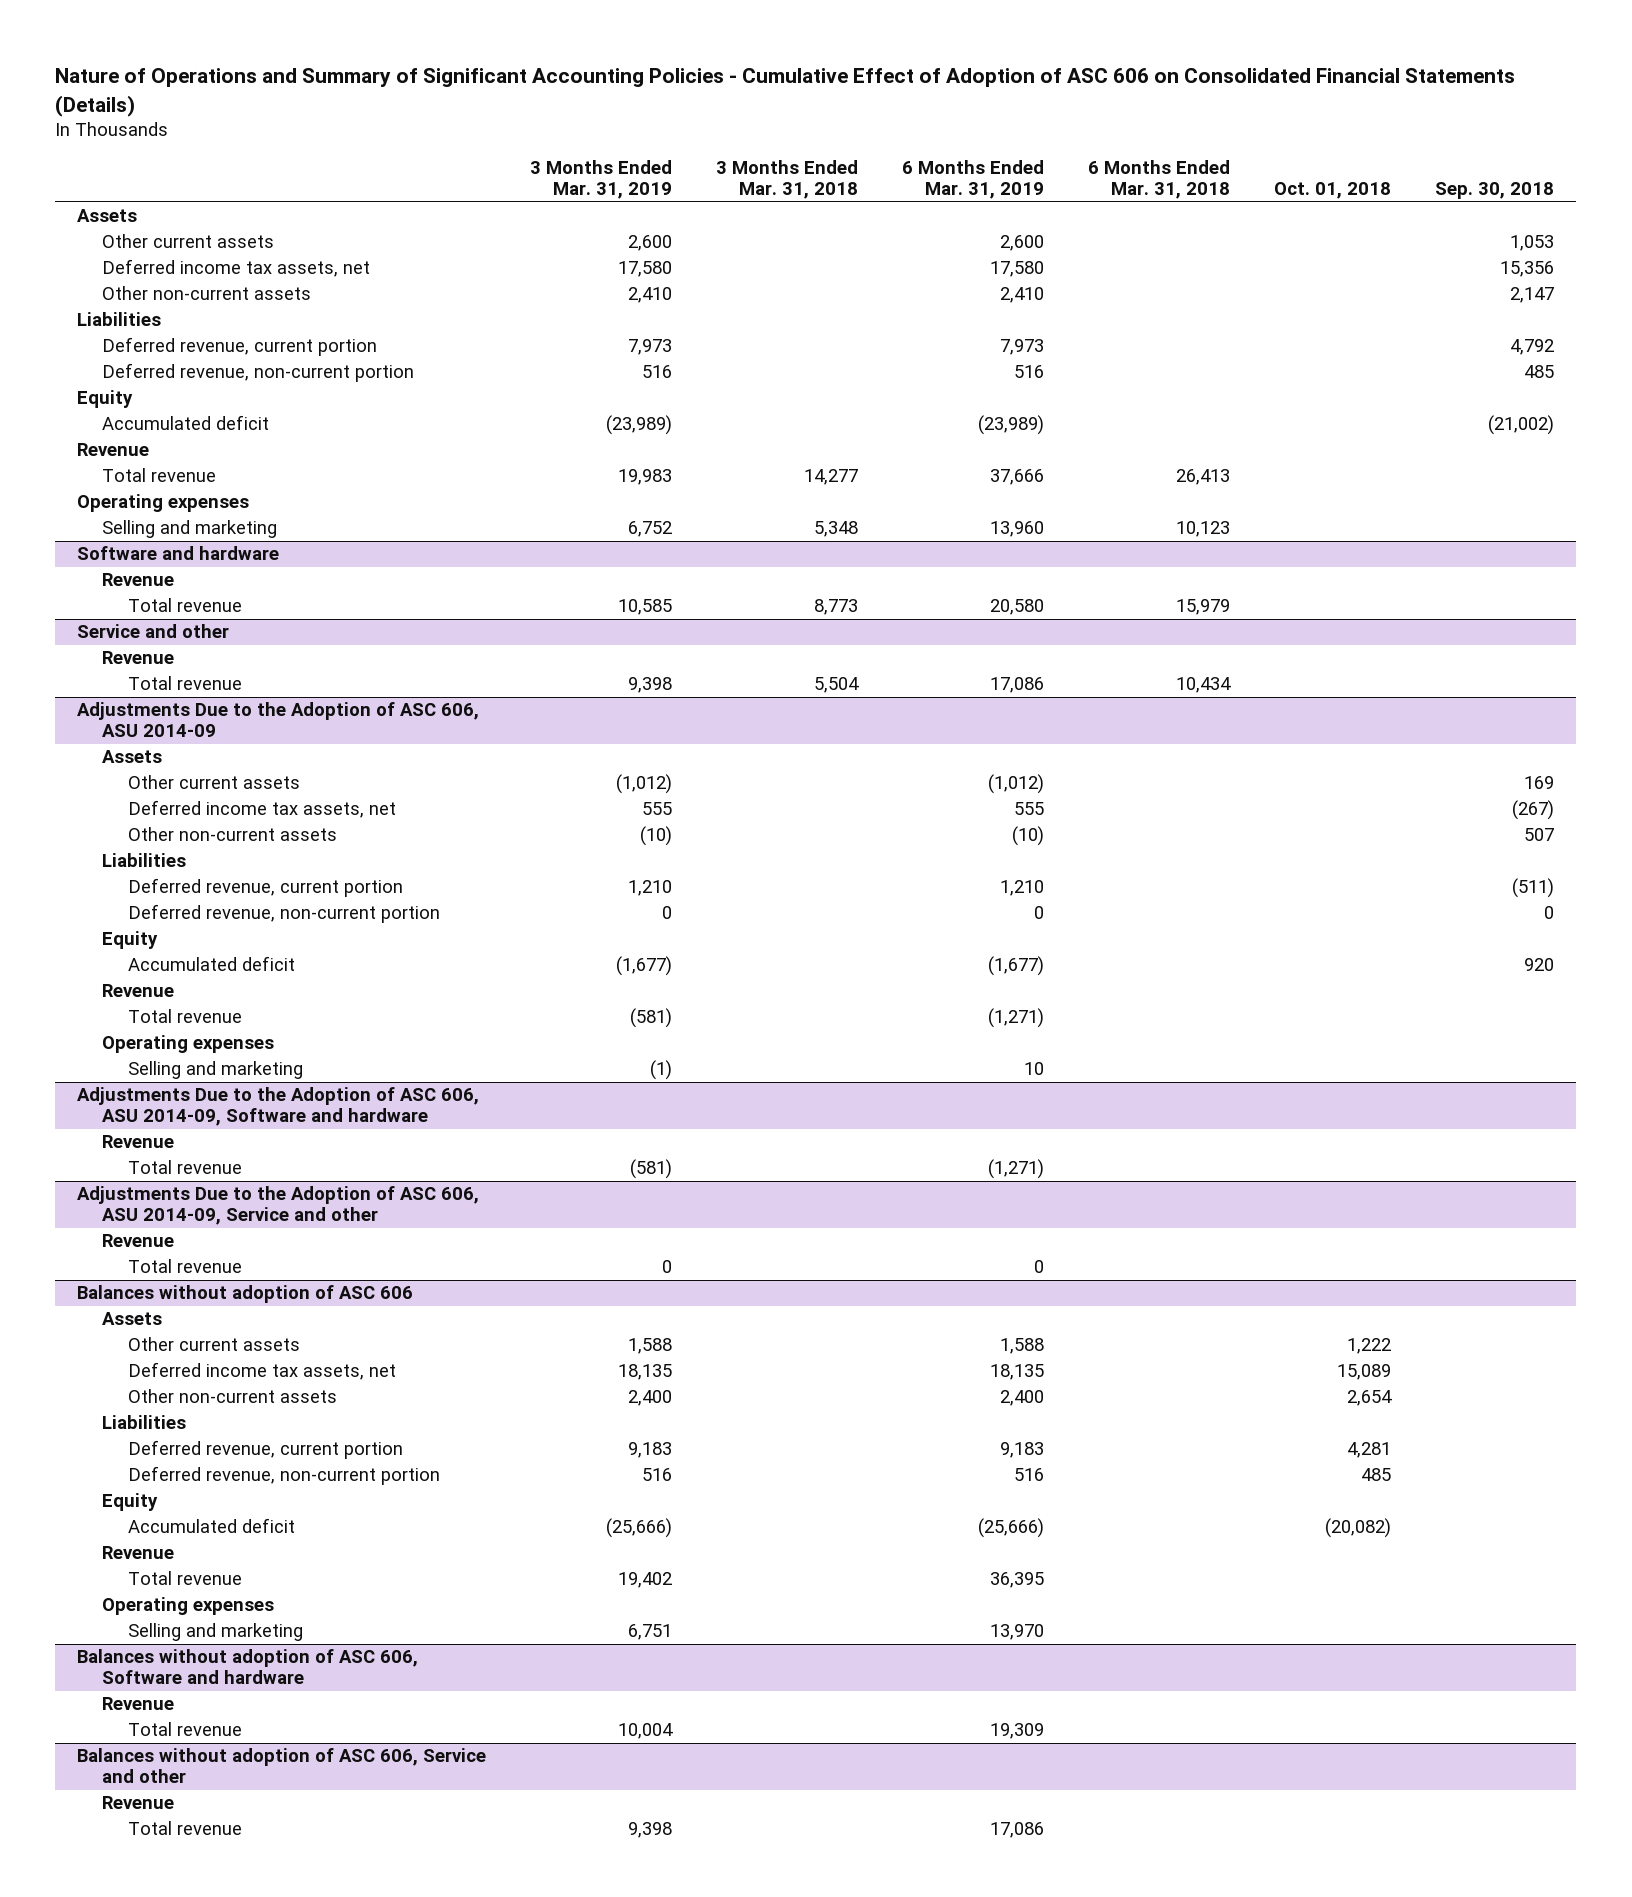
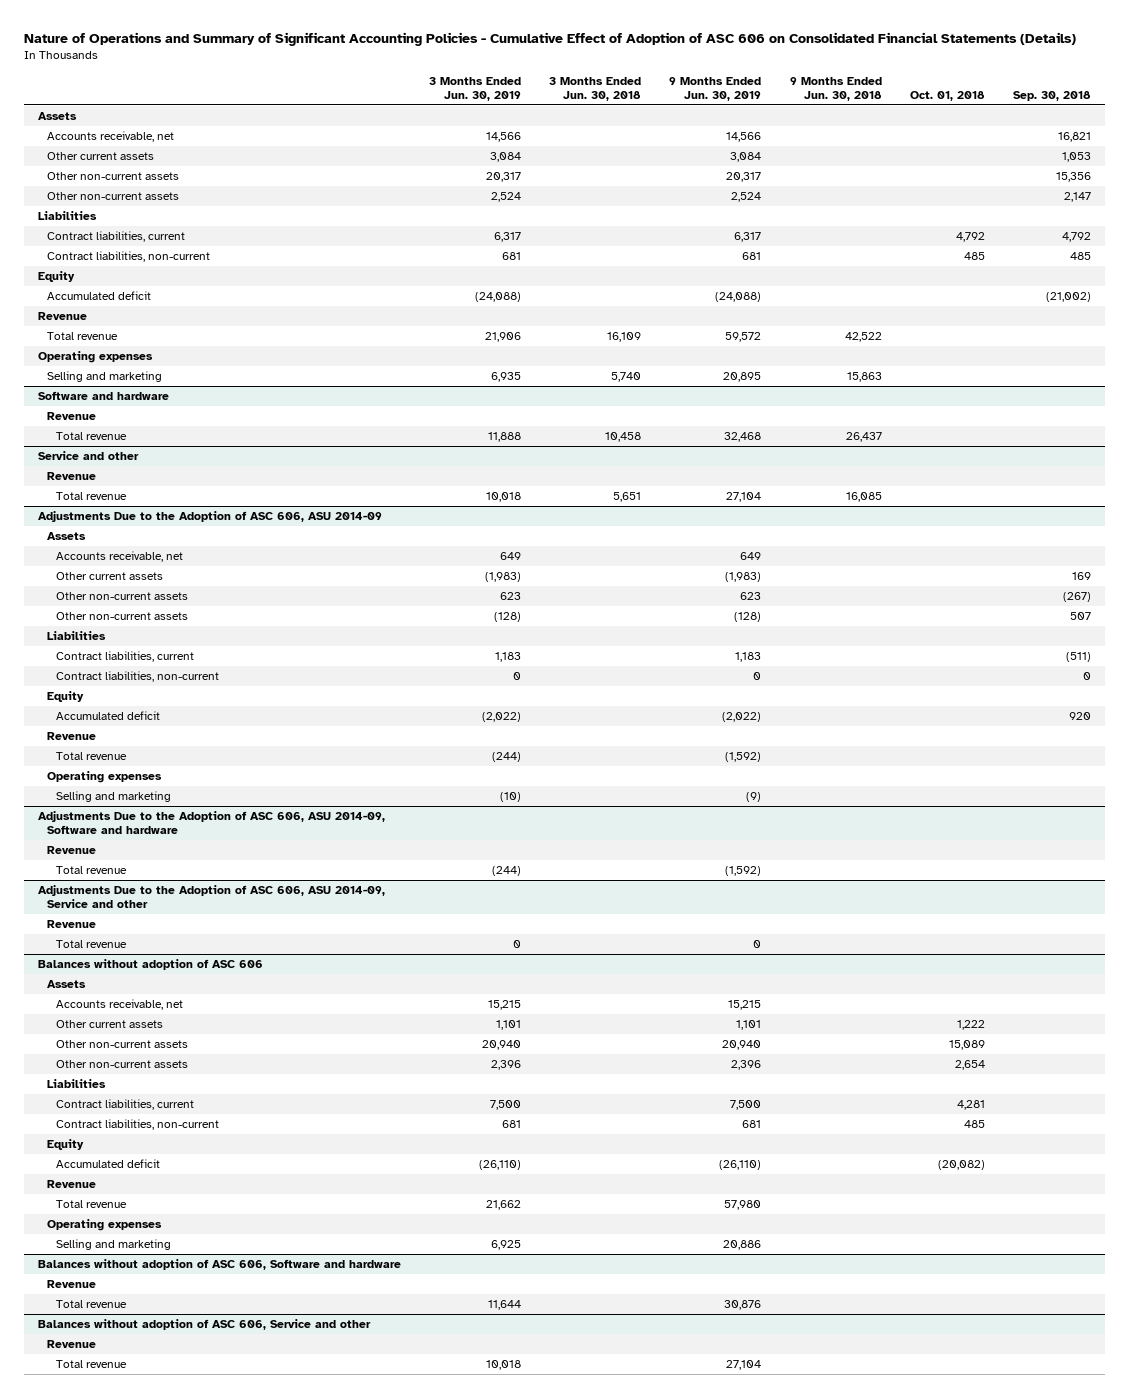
- | 3 Months Ended Mar. 31, 2019 | 3 Months Ended Mar. 31, 2018 | 6 Months Ended Mar. 31, 2019 | 6 Months Ended Mar. 31, 2018 | Oct. 01, 2018 | Sep. 30, 2018
+ | 3 Months Ended Jun. 30, 2019 | 3 Months Ended Jun. 30, 2018 | 9 Months Ended Jun. 30, 2019 | 9 Months Ended Jun. 30, 2018 | Oct. 01, 2018 | Sep. 30, 2018
+ Accounts receivable, net | 14,566 | | 14,566 | | | 16,821
- Deferred income tax assets, net | 17,580 | | 17,580 | | | 15,356
+ Other non-current assets | 20,317 | | 20,317 | | | 15,356
- Deferred revenue, current portion | 7,973 | | 7,973 | | | 4,792
- Deferred revenue, non-current portion | 516 | | 516 | | | 485
+ Contract liabilities, current | 6,317 | | 6,317 | | 4,792 | 4,792
+ Contract liabilities, non-current | 681 | | 681 | | 485 | 485
@ Adjustments Due to the Adoption of ASC 606, ASU 2014-09
+ Accounts receivable, net | 649 | | 649 | | |
- Deferred income tax assets, net | 555 | | 555 | | | (267)
+ Other non-current assets | 623 | | 623 | | | (267)
- Deferred revenue, current portion | 1,210 | | 1,210 | | | (511)
- Deferred revenue, non-current portion | 0 | | 0 | | | 0
+ Contract liabilities, current | 1,183 | | 1,183 | | | (511)
+ Contract liabilities, non-current | 0 | | 0 | | | 0
@ Balances without adoption of ASC 606
+ Accounts receivable, net | 15,215 | | 15,215 | | |
- Deferred income tax assets, net | 18,135 | | 18,135 | | 15,089 |
+ Other non-current assets | 20,940 | | 20,940 | | 15,089 |
- Deferred revenue, current portion | 9,183 | | 9,183 | | 4,281 |
- Deferred revenue, non-current portion | 516 | | 516 | | 485 |
+ Contract liabilities, current | 7,500 | | 7,500 | | 4,281 |
+ Contract liabilities, non-current | 681 | | 681 | | 485 |

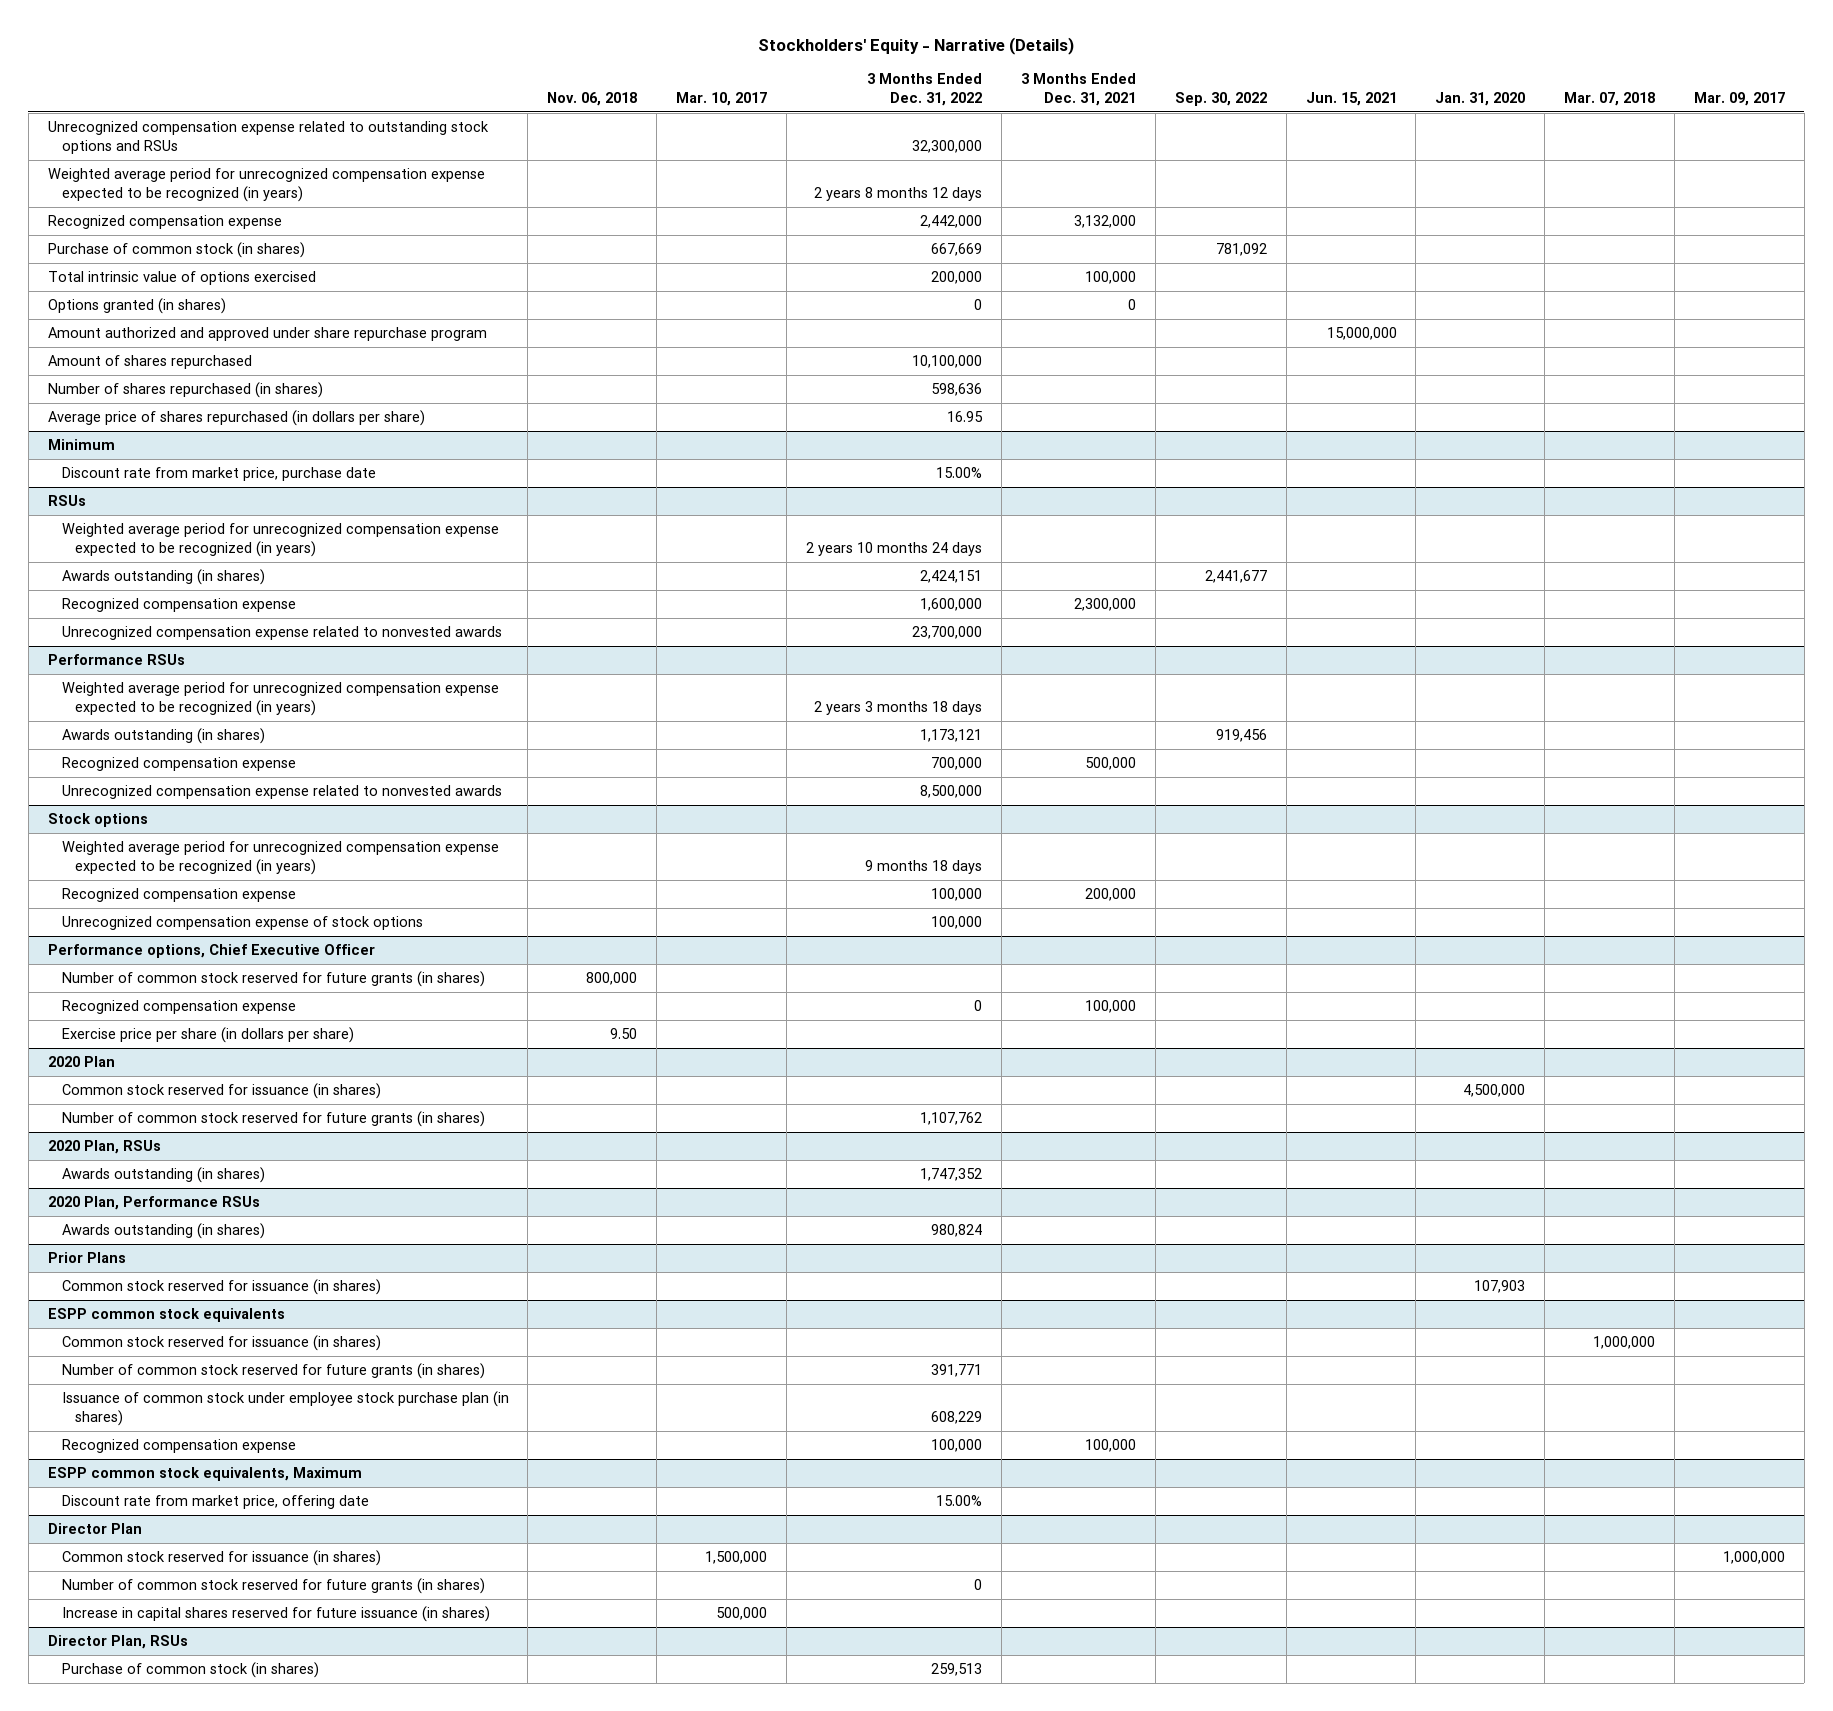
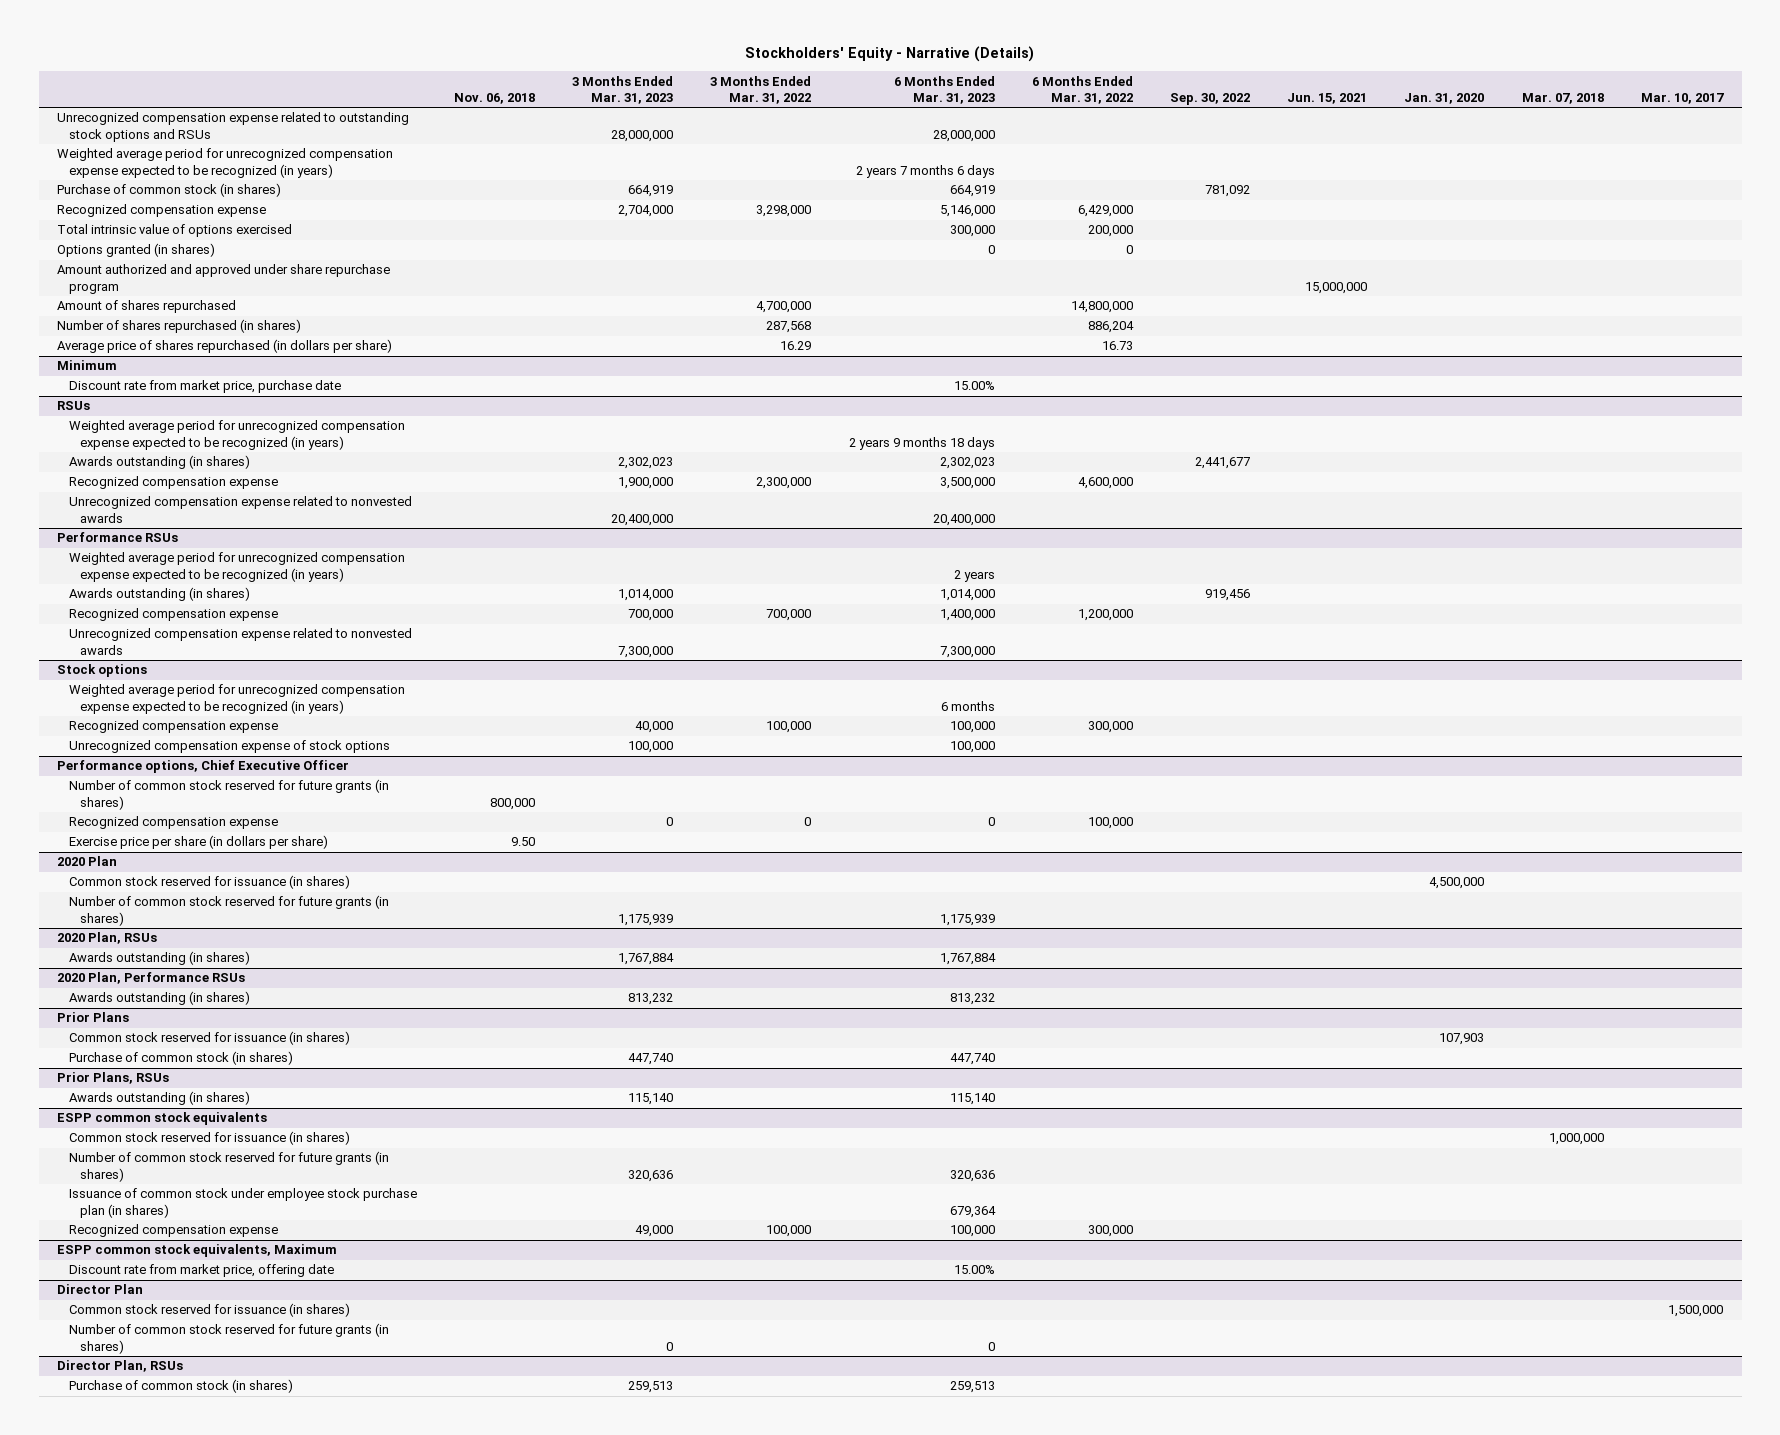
- | Nov. 06, 2018 | Mar. 10, 2017 | 3 Months Ended Dec. 31, 2022 | 3 Months Ended Dec. 31, 2021 | Sep. 30, 2022 | Jun. 15, 2021 | Jan. 31, 2020 | Mar. 07, 2018 | Mar. 09, 2017
+ | Nov. 06, 2018 | 3 Months Ended Mar. 31, 2023 | 3 Months Ended Mar. 31, 2022 | 6 Months Ended Mar. 31, 2023 | 6 Months Ended Mar. 31, 2022 | Sep. 30, 2022 | Jun. 15, 2021 | Jan. 31, 2020 | Mar. 07, 2018 | Mar. 10, 2017
moved down: Recognized compensation expense | | 2,704,000 | 3,298,000 | 5,146,000 | 6,429,000 | | | | |
@ Prior Plans
+ Purchase of common stock (in shares) | | 447,740 | | 447,740 | | | | | |
+ Prior Plans, RSUs
+ Awards outstanding (in shares) | | 115,140 | | 115,140 | | | | | |
@ Director Plan
- Increase in capital shares reserved for future issuance (in shares) | | 500,000 | | | | | | |

